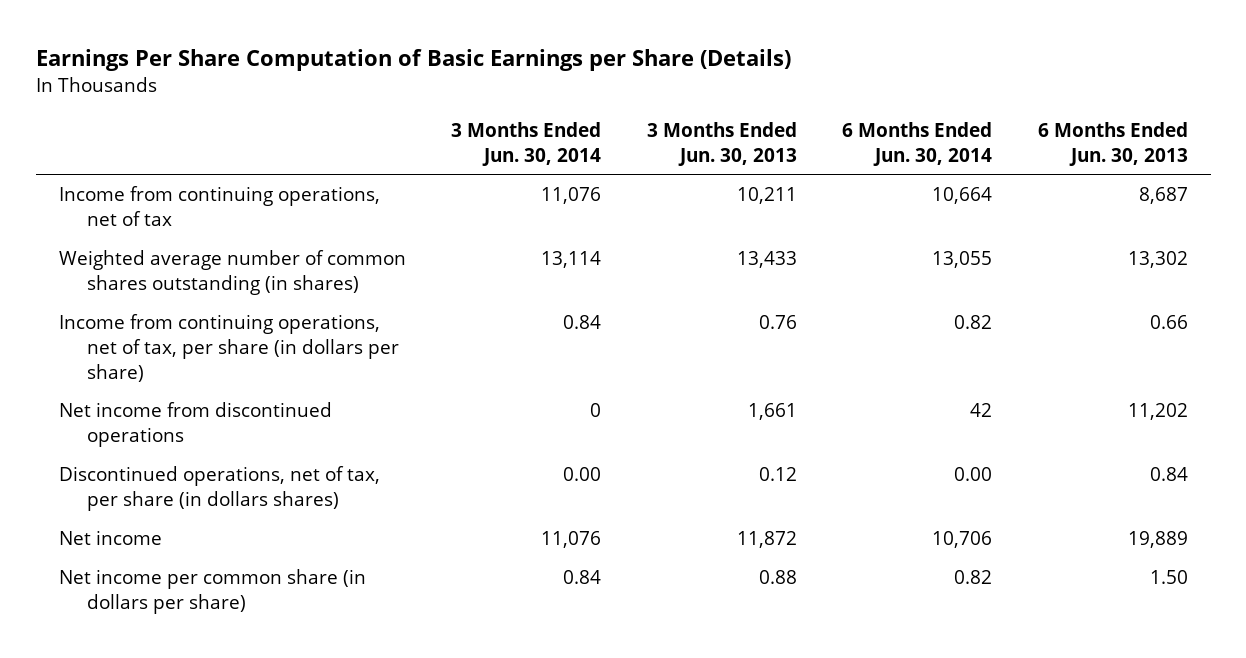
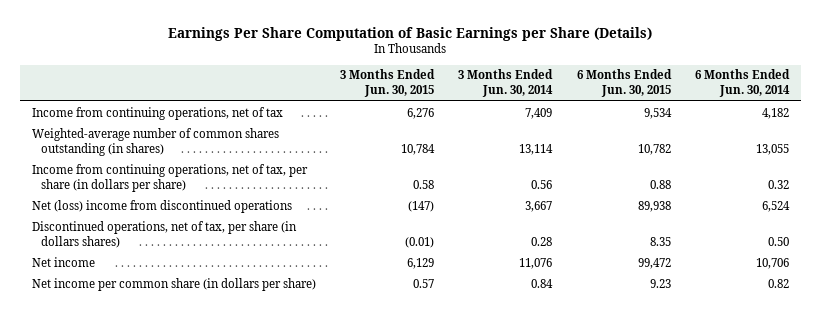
- | 3 Months Ended Jun. 30, 2014 | 3 Months Ended Jun. 30, 2013 | 6 Months Ended Jun. 30, 2014 | 6 Months Ended Jun. 30, 2013
+ | 3 Months Ended Jun. 30, 2015 | 3 Months Ended Jun. 30, 2014 | 6 Months Ended Jun. 30, 2015 | 6 Months Ended Jun. 30, 2014
- Income from continuing operations, net of tax | 11,076 | 10,211 | 10,664 | 8,687
- Weighted average number of common shares outstanding (in shares) | 13,114 | 13,433 | 13,055 | 13,302
- Income from continuing operations, net of tax, per share (in dollars per share) | 0.84 | 0.76 | 0.82 | 0.66
- Net income from discontinued operations | 0 | 1,661 | 42 | 11,202
- Discontinued operations, net of tax, per share (in dollars shares) | 0.00 | 0.12 | 0.00 | 0.84
+ Income from continuing operations, net of tax | 6,276 | 7,409 | 9,534 | 4,182
+ Weighted-average number of common shares outstanding (in shares) | 10,784 | 13,114 | 10,782 | 13,055
+ Income from continuing operations, net of tax, per share (in dollars per share) | 0.58 | 0.56 | 0.88 | 0.32
+ Net (loss) income from discontinued operations | (147) | 3,667 | 89,938 | 6,524
+ Discontinued operations, net of tax, per share (in dollars shares) | (0.01) | 0.28 | 8.35 | 0.50

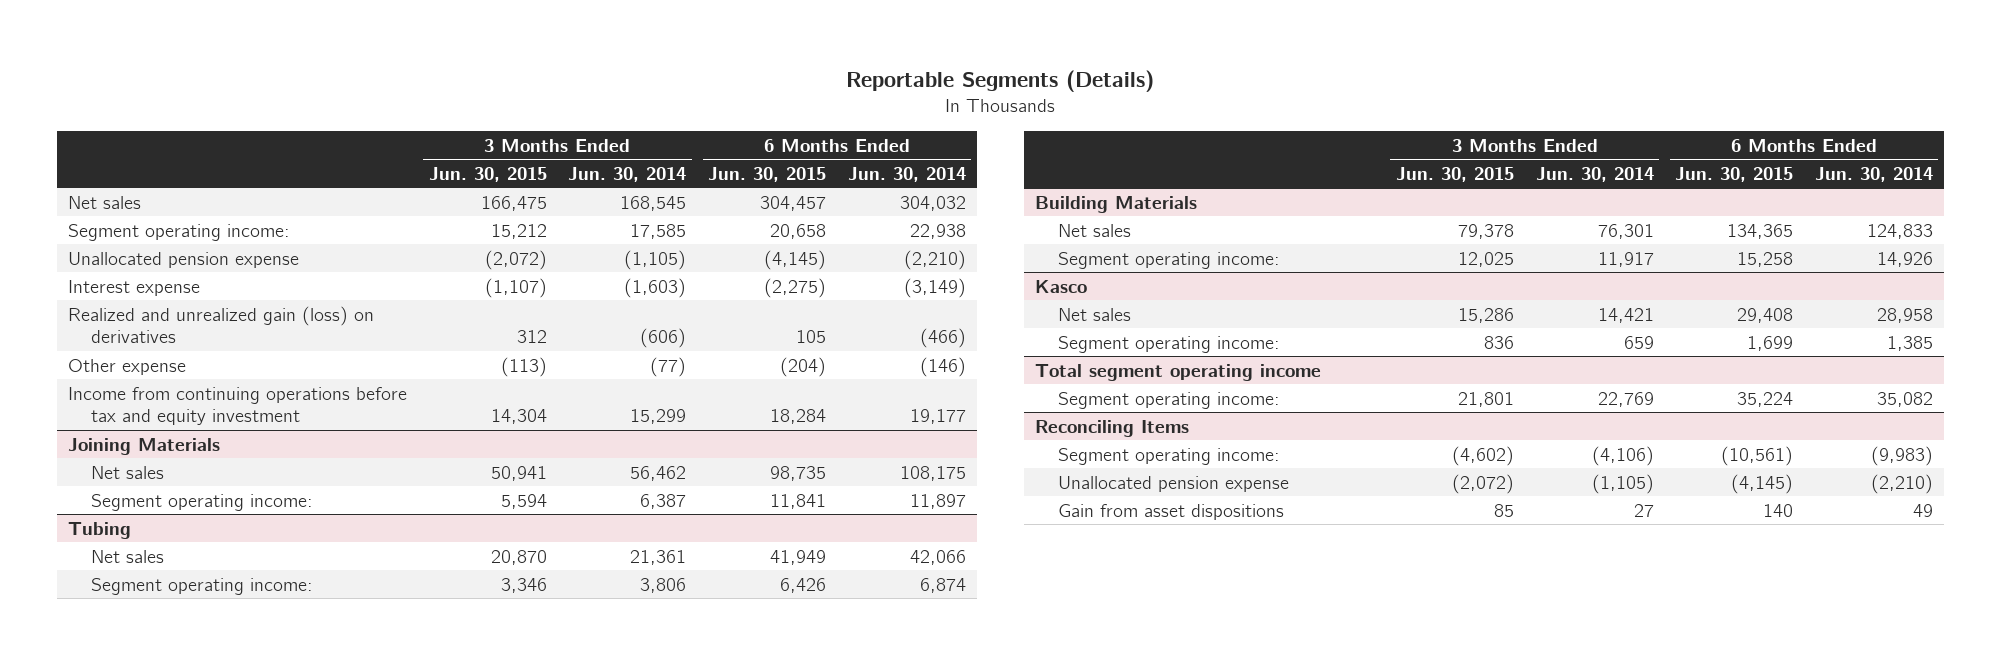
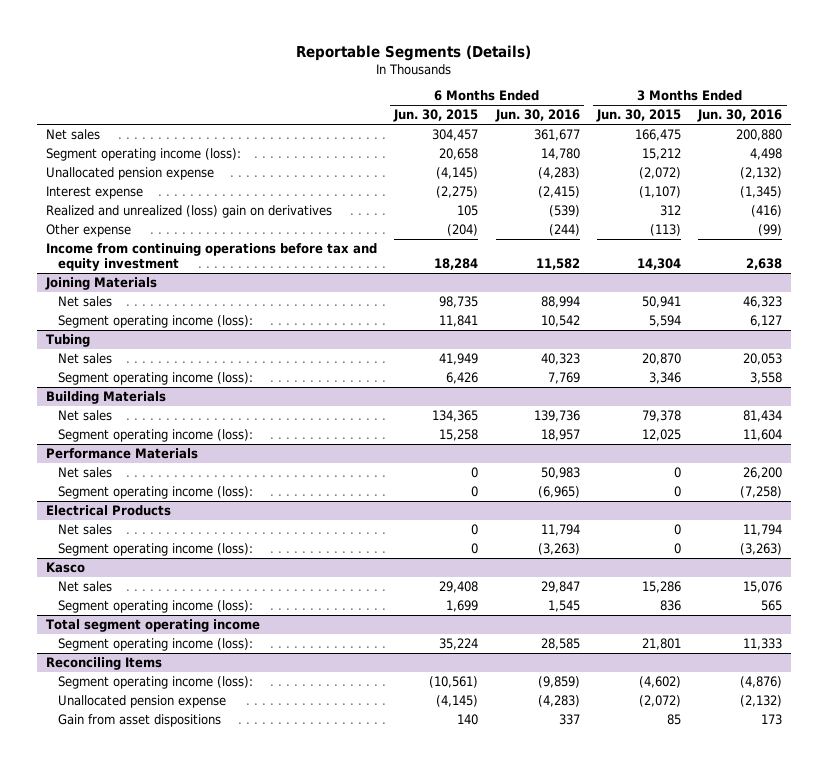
- | 3 Months Ended Jun. 30, 2015 | 3 Months Ended Jun. 30, 2014 | 6 Months Ended Jun. 30, 2015 | 6 Months Ended Jun. 30, 2014
+ | 6 Months Ended Jun. 30, 2015 | 6 Months Ended Jun. 30, 2016 | 3 Months Ended Jun. 30, 2015 | 3 Months Ended Jun. 30, 2016
- Segment operating income: | 15,212 | 17,585 | 20,658 | 22,938
+ Segment operating income (loss): | 20,658 | 14,780 | 15,212 | 4,498
- Realized and unrealized gain (loss) on derivatives | 312 | (606) | 105 | (466)
+ Realized and unrealized (loss) gain on derivatives | 105 | (539) | 312 | (416)
@ Joining Materials
- Segment operating income: | 5,594 | 6,387 | 11,841 | 11,897
+ Segment operating income (loss): | 11,841 | 10,542 | 5,594 | 6,127
@ Tubing
- Segment operating income: | 3,346 | 3,806 | 6,426 | 6,874
+ Segment operating income (loss): | 6,426 | 7,769 | 3,346 | 3,558
@ Building Materials
- Segment operating income: | 12,025 | 11,917 | 15,258 | 14,926
+ Segment operating income (loss): | 15,258 | 18,957 | 12,025 | 11,604
+ Performance Materials
+ Net sales | 0 | 50,983 | 0 | 26,200
+ Segment operating income (loss): | 0 | (6,965) | 0 | (7,258)
+ Electrical Products
+ Net sales | 0 | 11,794 | 0 | 11,794
+ Segment operating income (loss): | 0 | (3,263) | 0 | (3,263)
@ Kasco
- Segment operating income: | 836 | 659 | 1,699 | 1,385
+ Segment operating income (loss): | 1,699 | 1,545 | 836 | 565
@ Total segment operating income
- Segment operating income: | 21,801 | 22,769 | 35,224 | 35,082
+ Segment operating income (loss): | 35,224 | 28,585 | 21,801 | 11,333
@ Reconciling Items
- Segment operating income: | (4,602) | (4,106) | (10,561) | (9,983)
+ Segment operating income (loss): | (10,561) | (9,859) | (4,602) | (4,876)

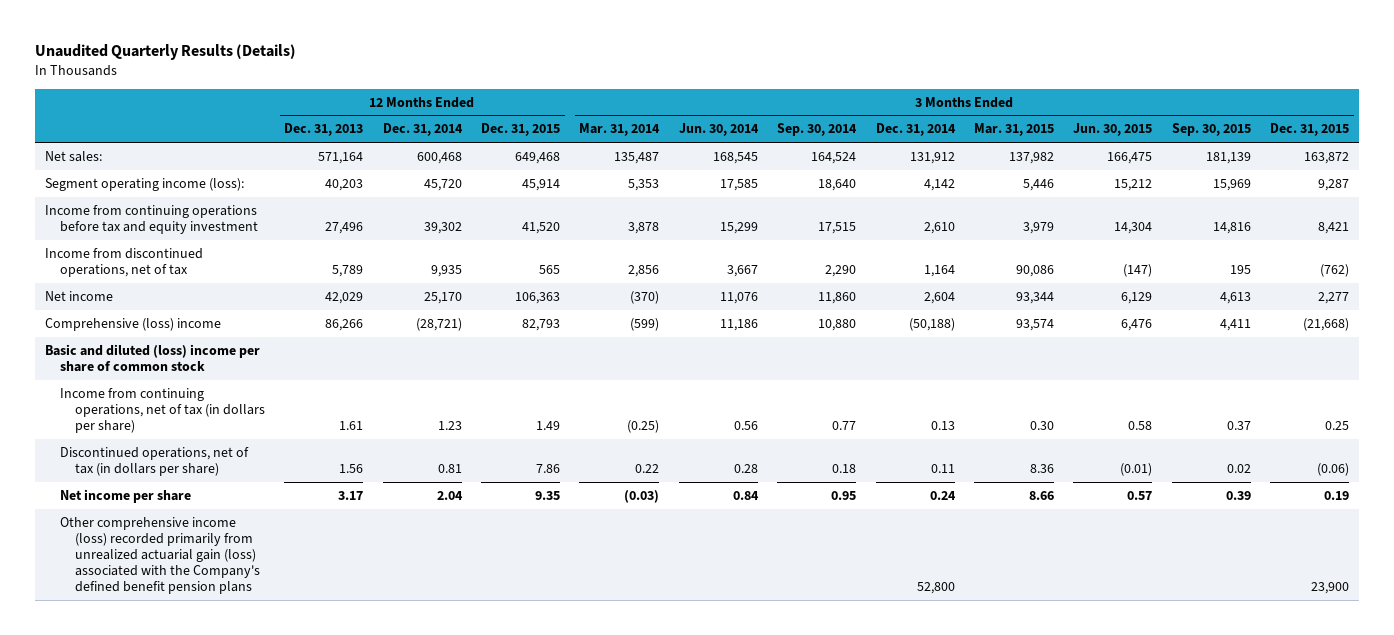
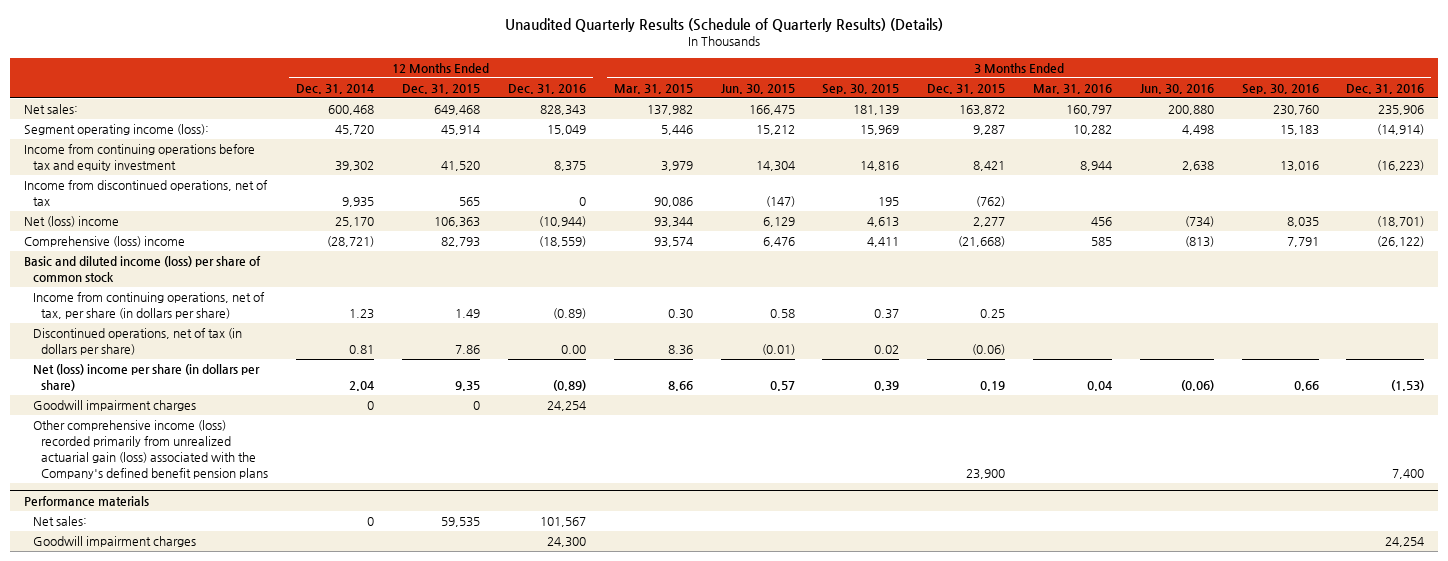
- Unaudited Quarterly Results (Details)
+ Unaudited Quarterly Results (Schedule of Quarterly Results) (Details)
- | 12 Months Ended Dec. 31, 2013 | 12 Months Ended Dec. 31, 2014 | 12 Months Ended Dec. 31, 2015 | 3 Months Ended Mar. 31, 2014 | 3 Months Ended Jun. 30, 2014 | 3 Months Ended Sep. 30, 2014 | 3 Months Ended Dec. 31, 2014 | 3 Months Ended Mar. 31, 2015 | 3 Months Ended Jun. 30, 2015 | 3 Months Ended Sep. 30, 2015 | 3 Months Ended Dec. 31, 2015
+ | 12 Months Ended Dec. 31, 2014 | 12 Months Ended Dec. 31, 2015 | 12 Months Ended Dec. 31, 2016 | 3 Months Ended Mar. 31, 2015 | 3 Months Ended Jun. 30, 2015 | 3 Months Ended Sep. 30, 2015 | 3 Months Ended Dec. 31, 2015 | 3 Months Ended Mar. 31, 2016 | 3 Months Ended Jun. 30, 2016 | 3 Months Ended Sep. 30, 2016 | 3 Months Ended Dec. 31, 2016
- Net income | 42,029 | 25,170 | 106,363 | (370) | 11,076 | 11,860 | 2,604 | 93,344 | 6,129 | 4,613 | 2,277
+ Net (loss) income | 25,170 | 106,363 | (10,944) | 93,344 | 6,129 | 4,613 | 2,277 | 456 | (734) | 8,035 | (18,701)
- Basic and diluted (loss) income per share of common stock
- Income from continuing operations, net of tax (in dollars per share) | 1.61 | 1.23 | 1.49 | (0.25) | 0.56 | 0.77 | 0.13 | 0.30 | 0.58 | 0.37 | 0.25
+ Basic and diluted income (loss) per share of common stock
+ Income from continuing operations, net of tax, per share (in dollars per share) | 1.23 | 1.49 | (0.89) | 0.30 | 0.58 | 0.37 | 0.25 | | | |
- Net income per share | 3.17 | 2.04 | 9.35 | (0.03) | 0.84 | 0.95 | 0.24 | 8.66 | 0.57 | 0.39 | 0.19
+ Net (loss) income per share (in dollars per share) | 2.04 | 9.35 | (0.89) | 8.66 | 0.57 | 0.39 | 0.19 | 0.04 | (0.06) | 0.66 | (1.53)
+ Goodwill impairment charges | 0 | 0 | 24,254 | | | | | | | |
+ Performance materials
+ Net sales: | 0 | 59,535 | 101,567 | | | | | | | |
+ Goodwill impairment charges | | | 24,300 | | | | | | | | 24,254

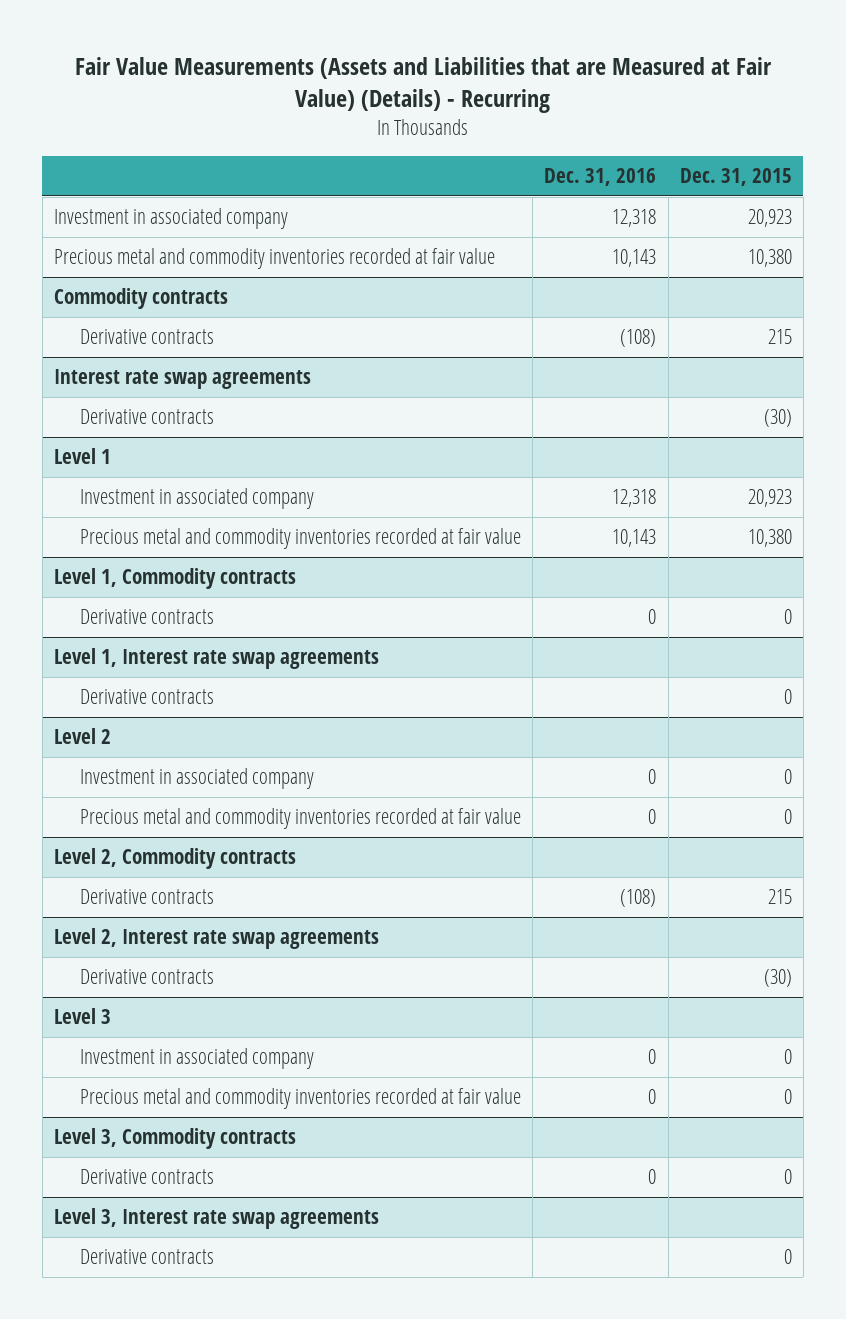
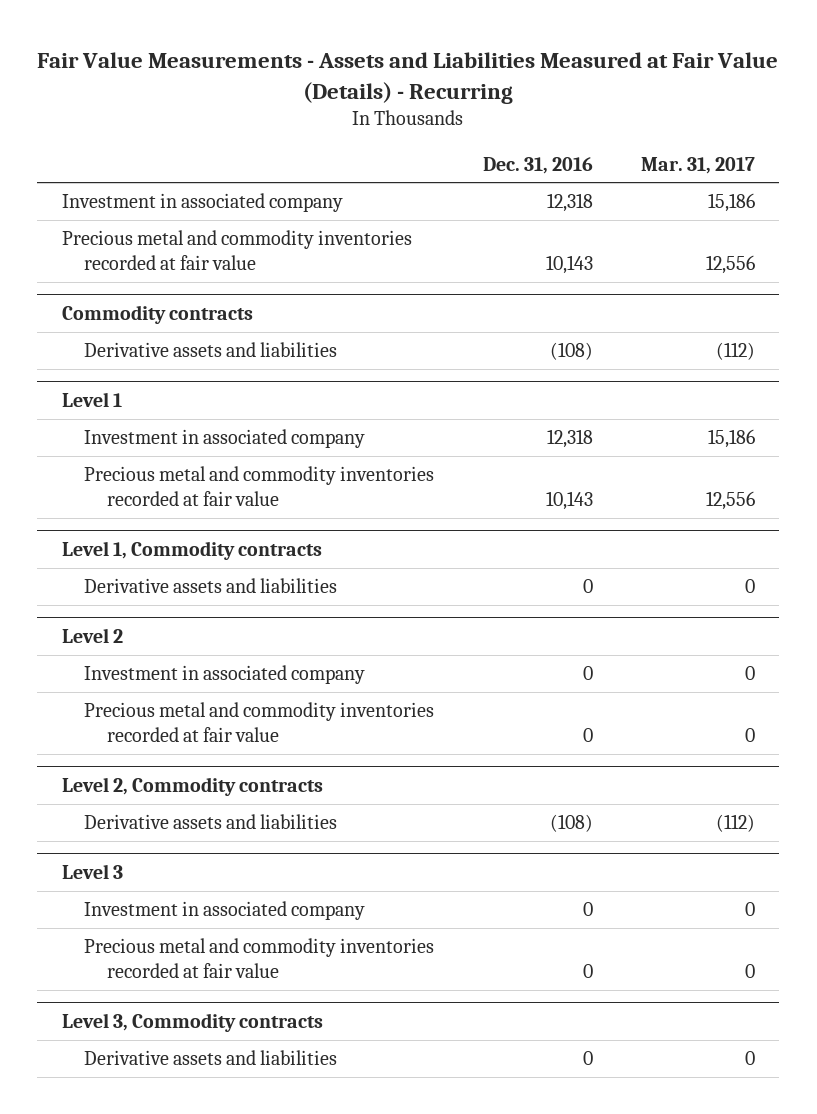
- Fair Value Measurements (Assets and Liabilities that are Measured at Fair Value) (Details) - Recurring
+ Fair Value Measurements - Assets and Liabilities Measured at Fair Value (Details) - Recurring
- | Dec. 31, 2016 | Dec. 31, 2015
+ | Dec. 31, 2016 | Mar. 31, 2017
@ Commodity contracts
- Derivative contracts | (108) | 215
- Interest rate swap agreements
- Derivative contracts | | (30)
@ Commodity contracts
+ Derivative assets and liabilities | (108) | (112)
@ Level 1, Commodity contracts
- Derivative contracts | 0 | 0
- Level 1, Interest rate swap agreements
- Derivative contracts | | 0
@ Level 1, Commodity contracts
+ Derivative assets and liabilities | 0 | 0
@ Level 2, Commodity contracts
- Derivative contracts | (108) | 215
- Level 2, Interest rate swap agreements
- Derivative contracts | | (30)
@ Level 2, Commodity contracts
+ Derivative assets and liabilities | (108) | (112)
@ Level 3, Commodity contracts
- Derivative contracts | 0 | 0
- Level 3, Interest rate swap agreements
- Derivative contracts | | 0
@ Level 3, Commodity contracts
+ Derivative assets and liabilities | 0 | 0

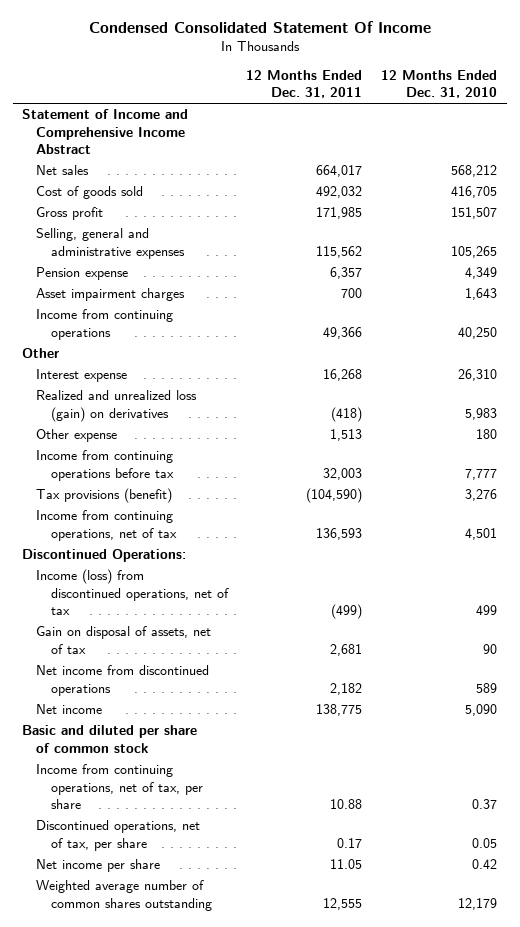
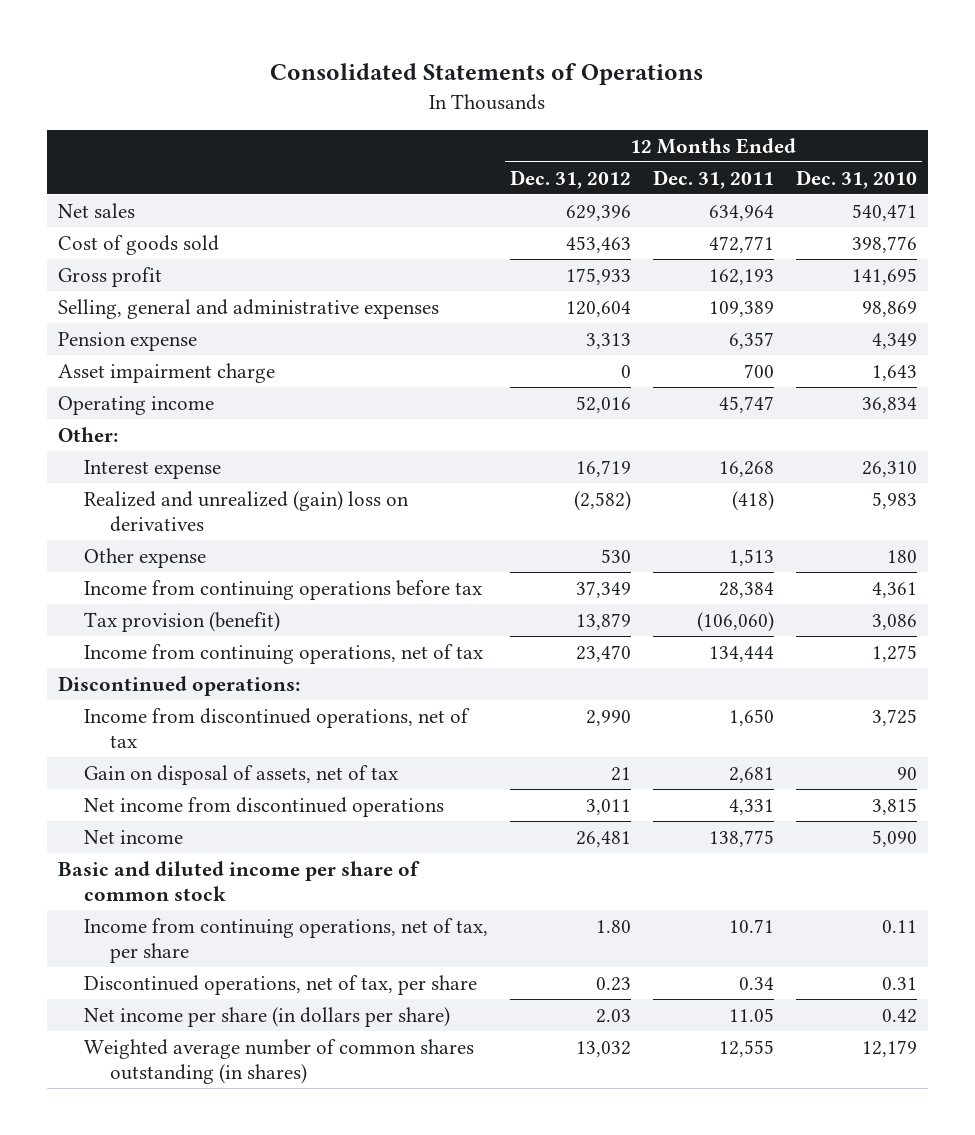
- Condensed Consolidated Statement Of Income
+ Consolidated Statements of Operations
- | 12 Months Ended Dec. 31, 2011 | 12 Months Ended Dec. 31, 2010
+ | 12 Months Ended Dec. 31, 2012 | 12 Months Ended Dec. 31, 2011 | 12 Months Ended Dec. 31, 2010
- Statement of Income and Comprehensive Income Abstract
- Net sales | 664,017 | 568,212
- Cost of goods sold | 492,032 | 416,705
- Gross profit | 171,985 | 151,507
- Selling, general and administrative expenses | 115,562 | 105,265
+ Net sales | 629,396 | 634,964 | 540,471
+ Cost of goods sold | 453,463 | 472,771 | 398,776
+ Gross profit | 175,933 | 162,193 | 141,695
+ Selling, general and administrative expenses | 120,604 | 109,389 | 98,869
- Asset impairment charges | 700 | 1,643
- Income from continuing operations | 49,366 | 40,250
- Other
+ Asset impairment charge | 0 | 700 | 1,643
+ Operating income | 52,016 | 45,747 | 36,834
+ Other:
- Realized and unrealized loss (gain) on derivatives | (418) | 5,983
+ Realized and unrealized (gain) loss on derivatives | (2,582) | (418) | 5,983
- Income from continuing operations before tax | 32,003 | 7,777
- Tax provisions (benefit) | (104,590) | 3,276
- Income from continuing operations, net of tax | 136,593 | 4,501
- Discontinued Operations:
- Income (loss) from discontinued operations, net of tax | (499) | 499
+ Income from continuing operations before tax | 37,349 | 28,384 | 4,361
+ Tax provision (benefit) | 13,879 | (106,060) | 3,086
+ Income from continuing operations, net of tax | 23,470 | 134,444 | 1,275
+ Discontinued operations:
+ Income from discontinued operations, net of tax | 2,990 | 1,650 | 3,725
- Net income from discontinued operations | 2,182 | 589
+ Net income from discontinued operations | 3,011 | 4,331 | 3,815
- Basic and diluted per share of common stock
- Income from continuing operations, net of tax, per share | 10.88 | 0.37
- Discontinued operations, net of tax, per share | 0.17 | 0.05
- Net income per share | 11.05 | 0.42
- Weighted average number of common shares outstanding | 12,555 | 12,179
+ Basic and diluted income per share of common stock
+ Income from continuing operations, net of tax, per share | 1.80 | 10.71 | 0.11
+ Discontinued operations, net of tax, per share | 0.23 | 0.34 | 0.31
+ Net income per share (in dollars per share) | 2.03 | 11.05 | 0.42
+ Weighted average number of common shares outstanding (in shares) | 13,032 | 12,555 | 12,179

